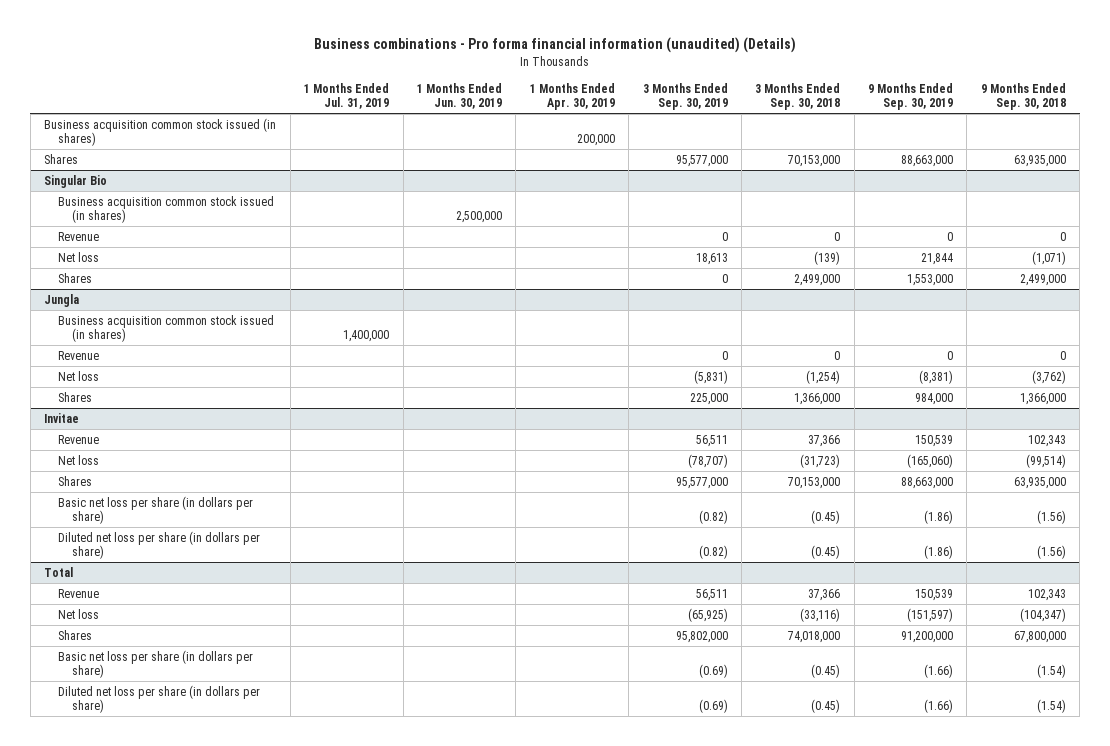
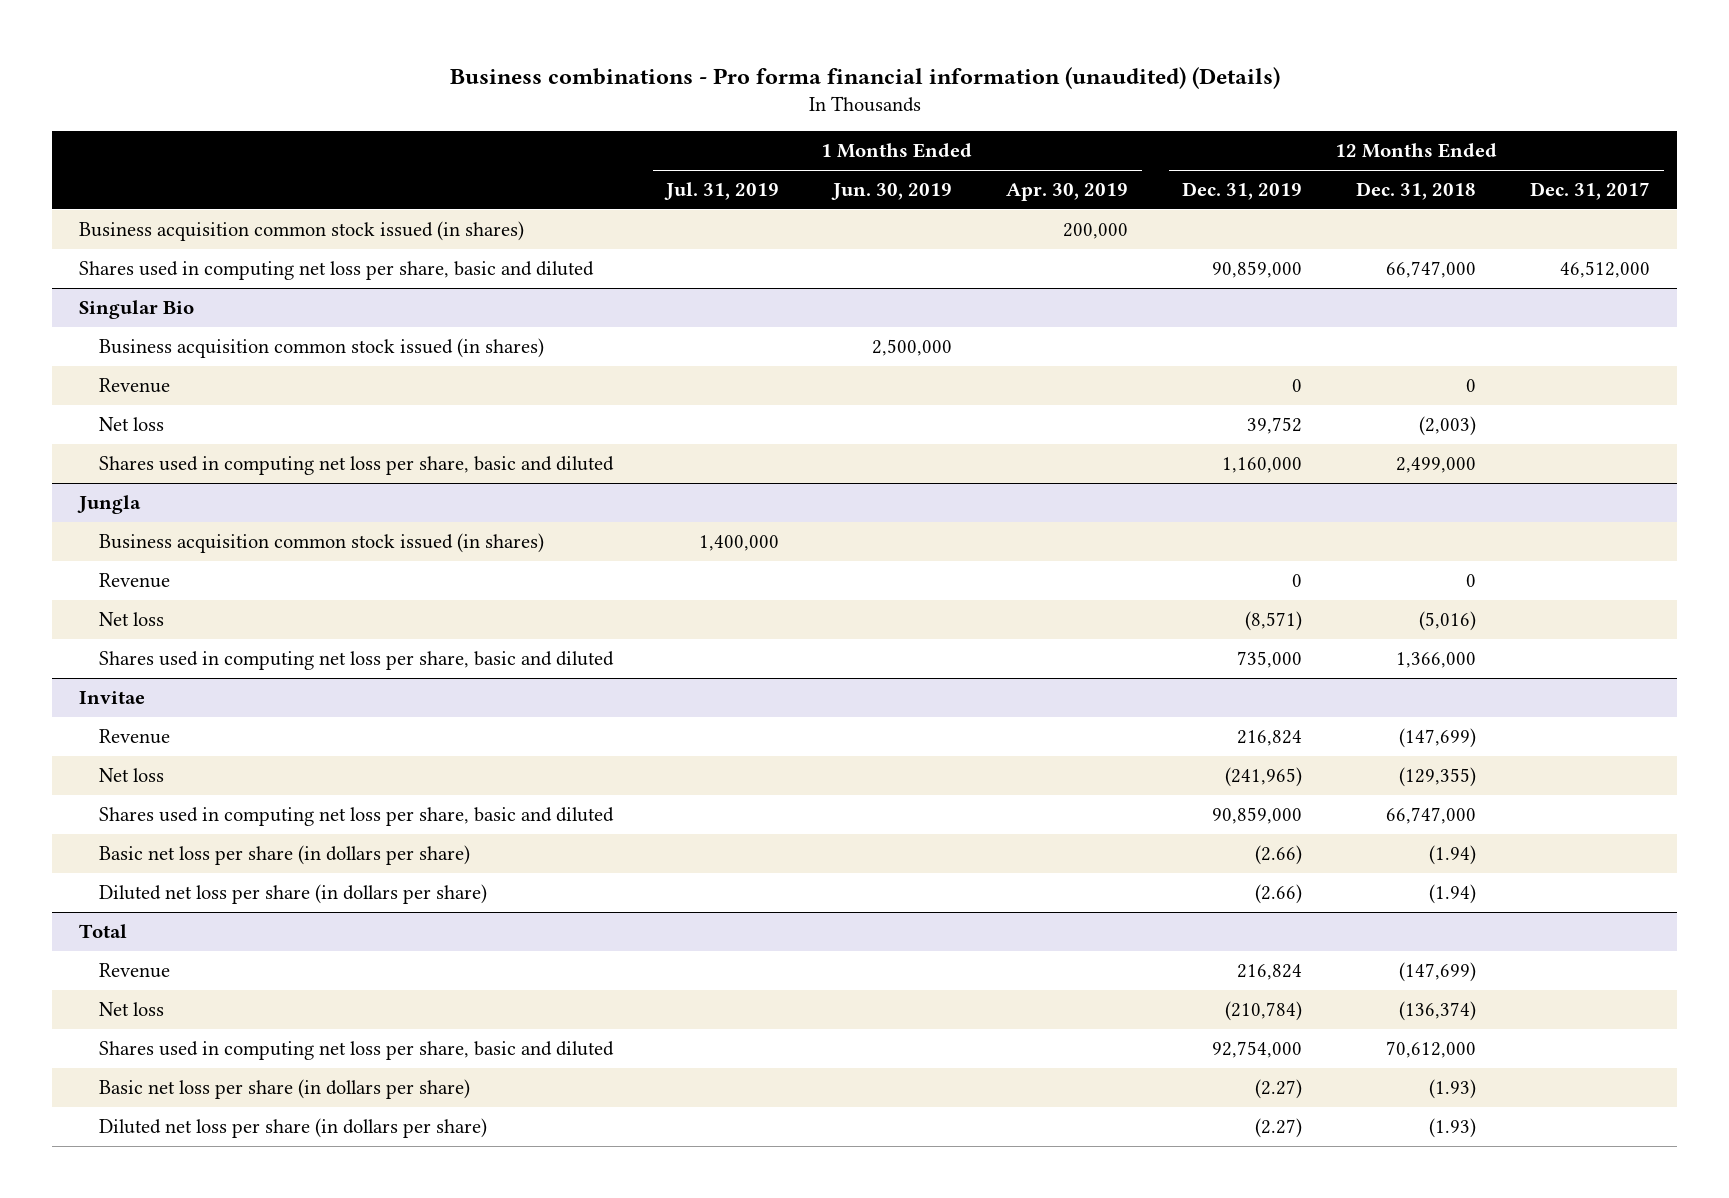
- | 1 Months Ended Jul. 31, 2019 | 1 Months Ended Jun. 30, 2019 | 1 Months Ended Apr. 30, 2019 | 3 Months Ended Sep. 30, 2019 | 3 Months Ended Sep. 30, 2018 | 9 Months Ended Sep. 30, 2019 | 9 Months Ended Sep. 30, 2018
+ | 1 Months Ended Jul. 31, 2019 | 1 Months Ended Jun. 30, 2019 | 1 Months Ended Apr. 30, 2019 | 12 Months Ended Dec. 31, 2019 | 12 Months Ended Dec. 31, 2018 | 12 Months Ended Dec. 31, 2017
- Shares | | | | 95,577,000 | 70,153,000 | 88,663,000 | 63,935,000
+ Shares used in computing net loss per share, basic and diluted | | | | 90,859,000 | 66,747,000 | 46,512,000
@ Singular Bio
- Shares | | | | 0 | 2,499,000 | 1,553,000 | 2,499,000
+ Shares used in computing net loss per share, basic and diluted | | | | 1,160,000 | 2,499,000 |
@ Jungla
- Shares | | | | 225,000 | 1,366,000 | 984,000 | 1,366,000
+ Shares used in computing net loss per share, basic and diluted | | | | 735,000 | 1,366,000 |
@ Invitae
- Shares | | | | 95,577,000 | 70,153,000 | 88,663,000 | 63,935,000
+ Shares used in computing net loss per share, basic and diluted | | | | 90,859,000 | 66,747,000 |
@ Total
- Shares | | | | 95,802,000 | 74,018,000 | 91,200,000 | 67,800,000
+ Shares used in computing net loss per share, basic and diluted | | | | 92,754,000 | 70,612,000 |

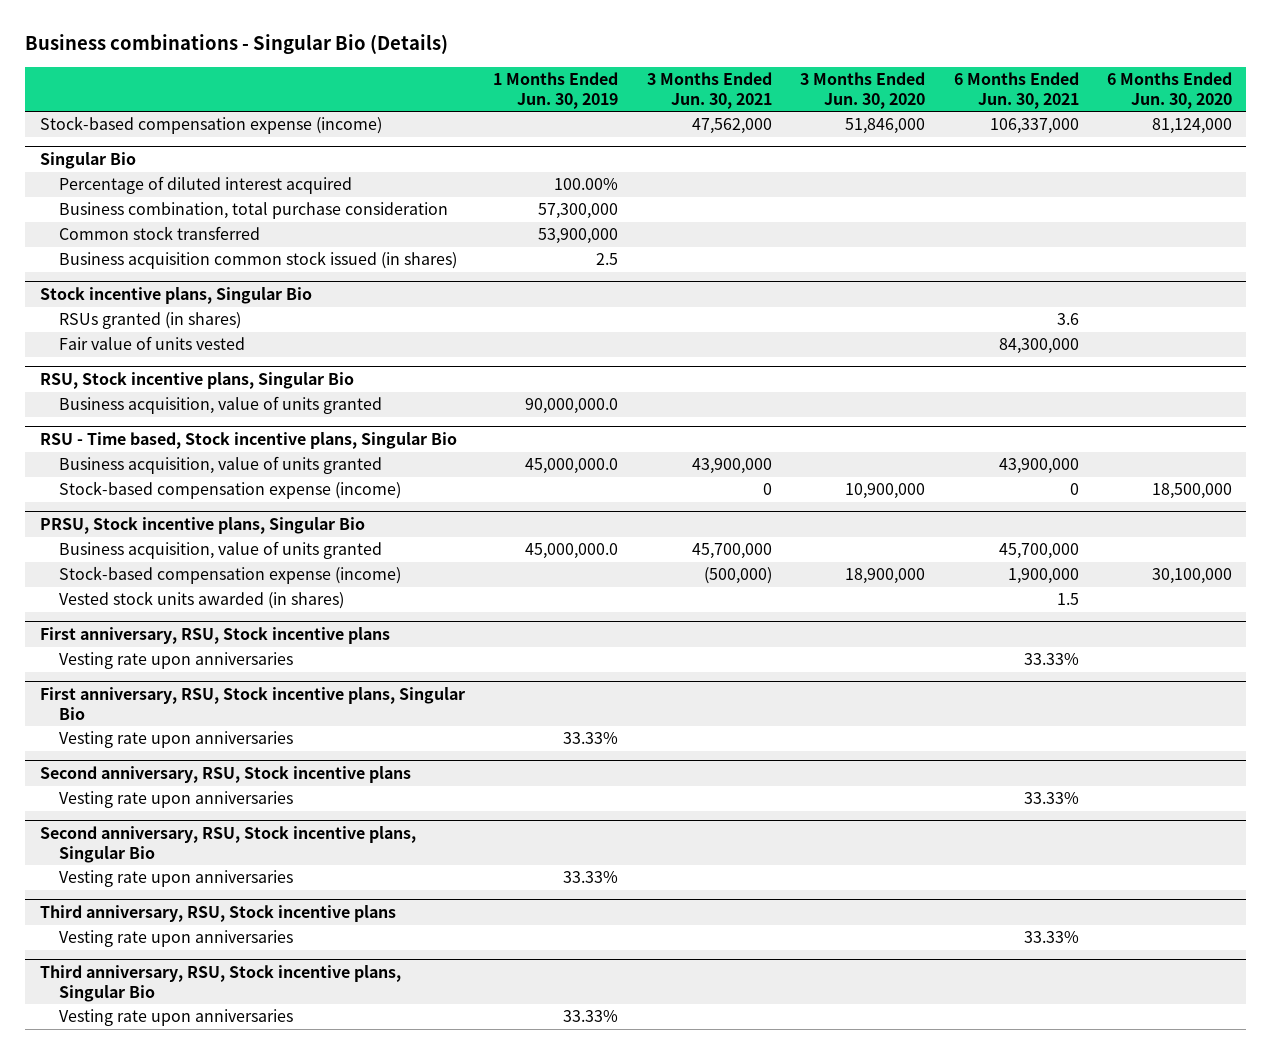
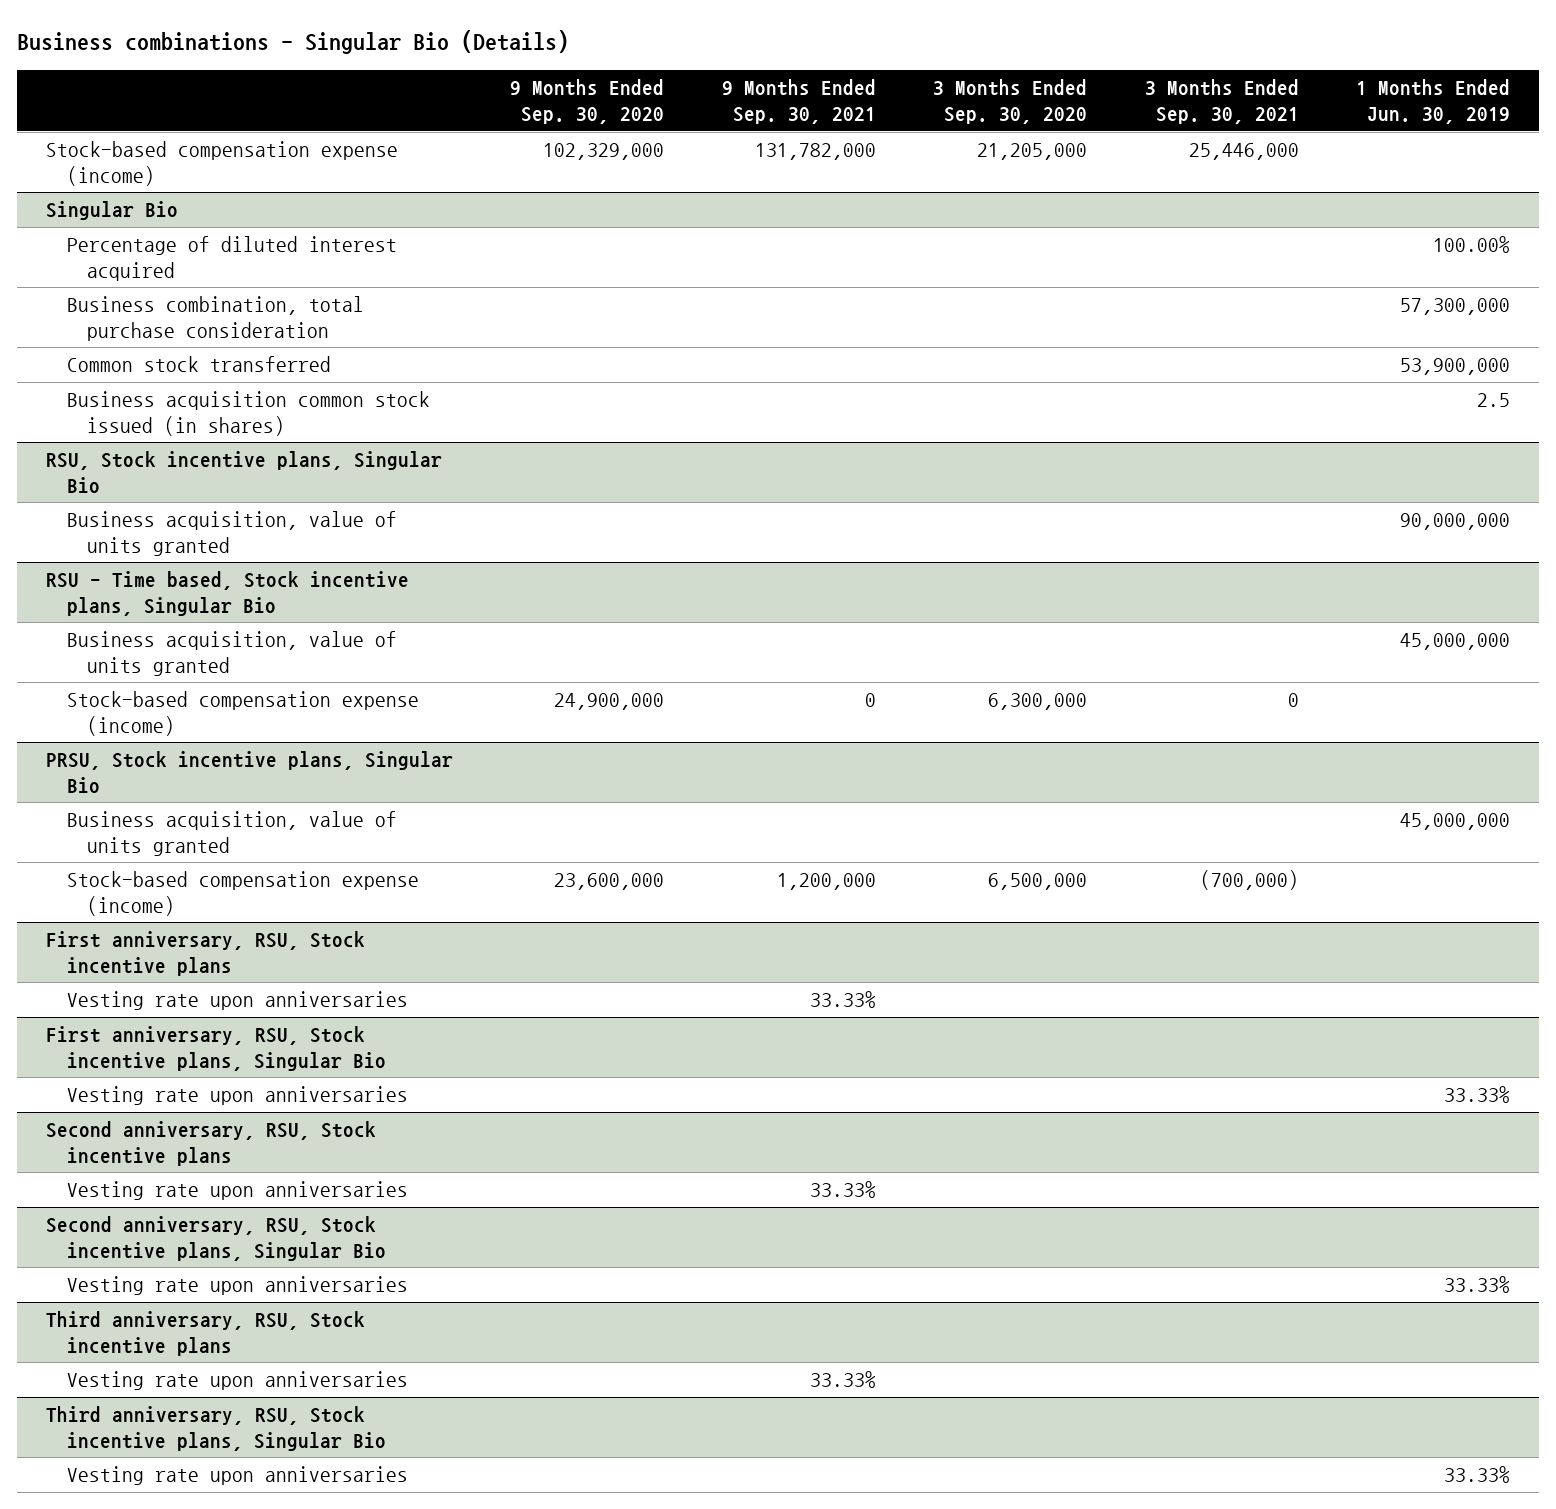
- | 1 Months Ended Jun. 30, 2019 | 3 Months Ended Jun. 30, 2021 | 3 Months Ended Jun. 30, 2020 | 6 Months Ended Jun. 30, 2021 | 6 Months Ended Jun. 30, 2020
+ | 9 Months Ended Sep. 30, 2020 | 9 Months Ended Sep. 30, 2021 | 3 Months Ended Sep. 30, 2020 | 3 Months Ended Sep. 30, 2021 | 1 Months Ended Jun. 30, 2019
- Stock incentive plans, Singular Bio
- RSUs granted (in shares) | | | | 3.6 |
- Fair value of units vested | | | | 84,300,000 |
@ RSU, Stock incentive plans, Singular Bio
- Business acquisition, value of units granted | 90,000,000.0 | | | |
+ Business acquisition, value of units granted | | | | | 90,000,000
@ RSU - Time based, Stock incentive plans, Singular Bio
- Business acquisition, value of units granted | 45,000,000.0 | 43,900,000 | | 43,900,000 |
+ Business acquisition, value of units granted | | | | | 45,000,000
@ PRSU, Stock incentive plans, Singular Bio
- Business acquisition, value of units granted | 45,000,000.0 | 45,700,000 | | 45,700,000 |
+ Business acquisition, value of units granted | | | | | 45,000,000
- Vested stock units awarded (in shares) | | | | 1.5 |

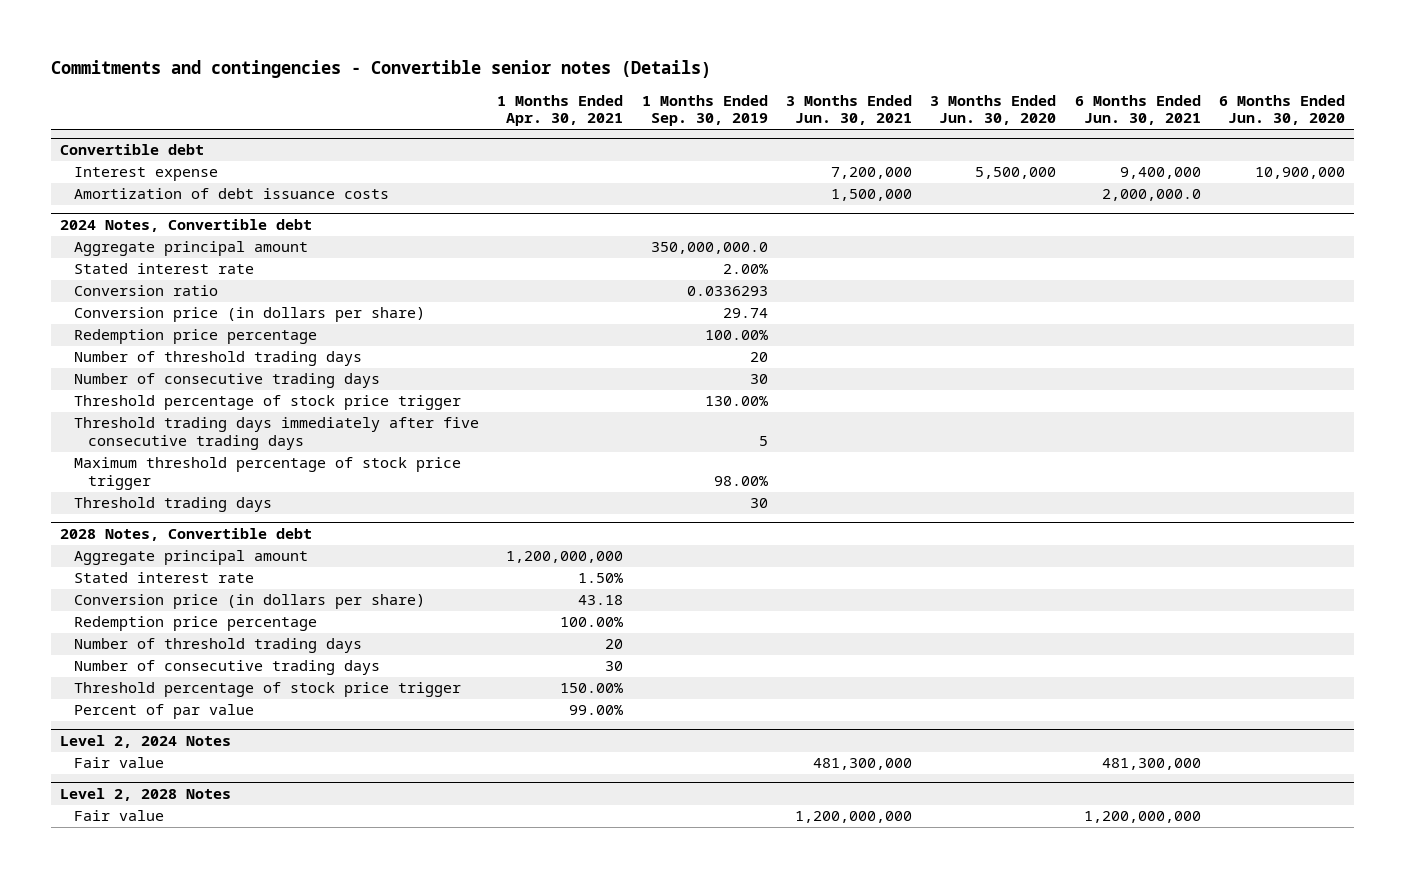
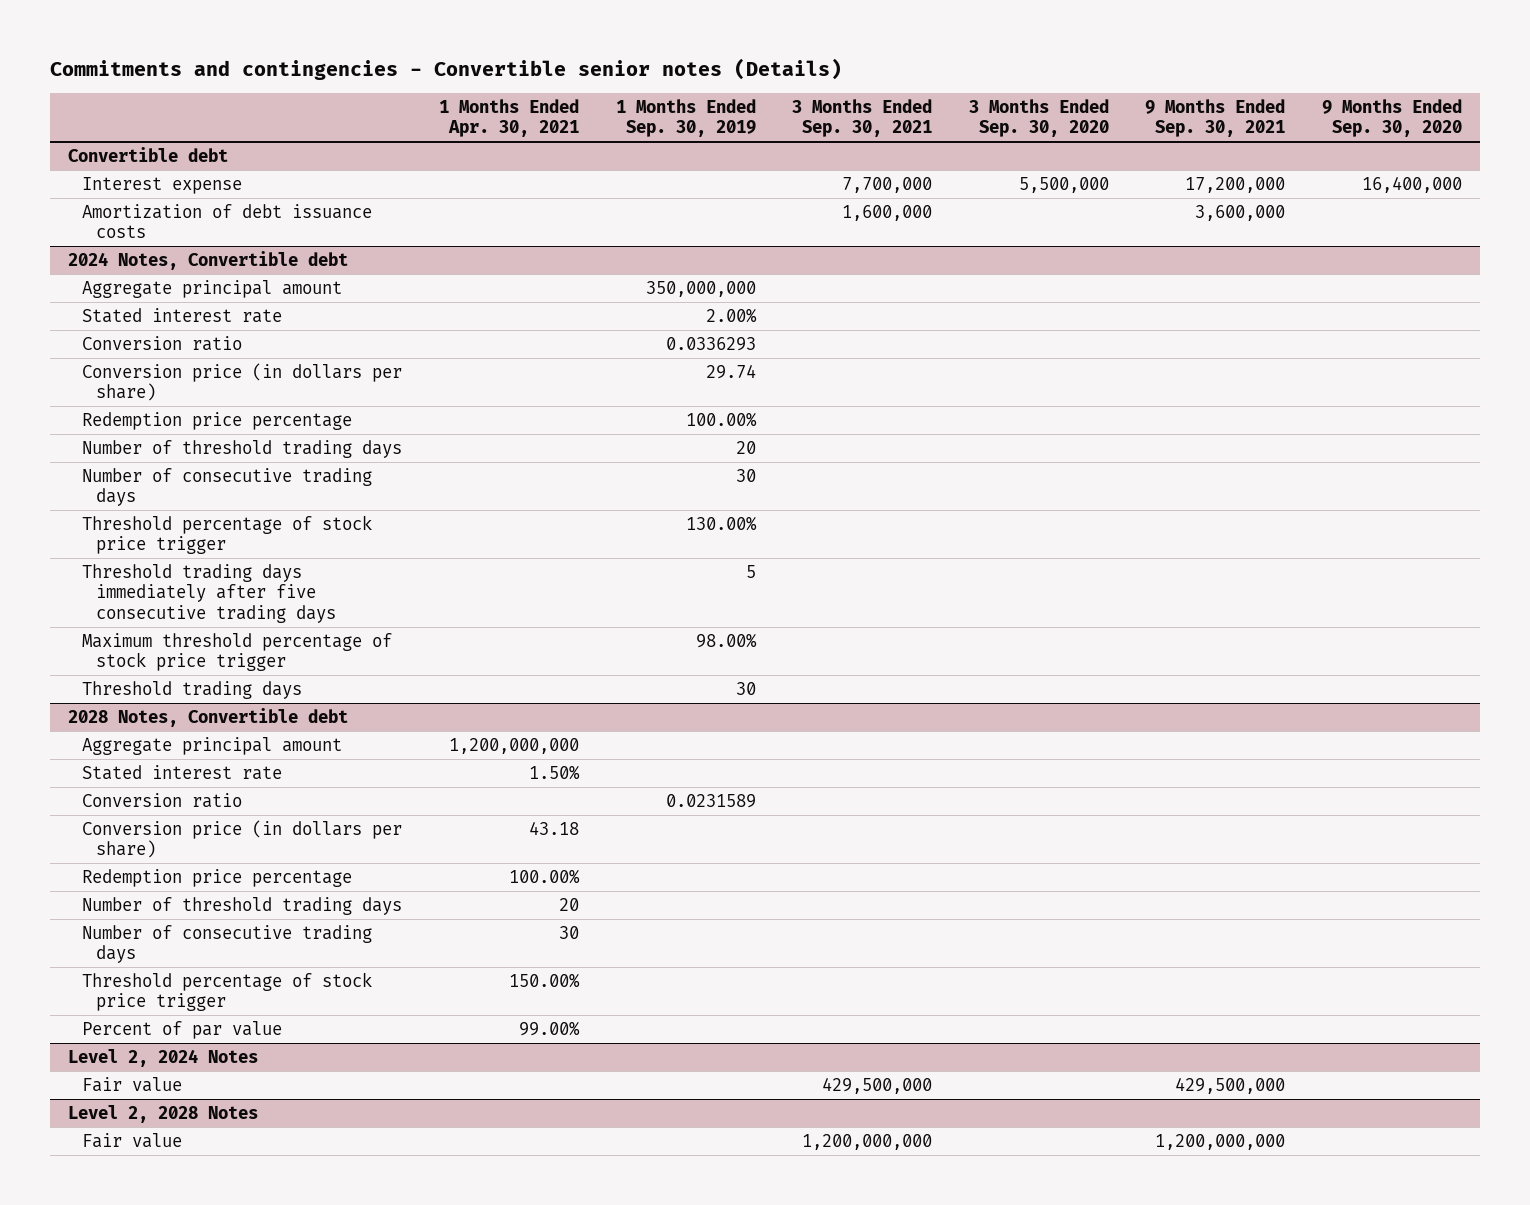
- | 1 Months Ended Apr. 30, 2021 | 1 Months Ended Sep. 30, 2019 | 3 Months Ended Jun. 30, 2021 | 3 Months Ended Jun. 30, 2020 | 6 Months Ended Jun. 30, 2021 | 6 Months Ended Jun. 30, 2020
+ | 1 Months Ended Apr. 30, 2021 | 1 Months Ended Sep. 30, 2019 | 3 Months Ended Sep. 30, 2021 | 3 Months Ended Sep. 30, 2020 | 9 Months Ended Sep. 30, 2021 | 9 Months Ended Sep. 30, 2020
@ 2024 Notes, Convertible debt
- Aggregate principal amount | | 350,000,000.0 | | | |
+ Aggregate principal amount | | 350,000,000 | | | |
@ 2028 Notes, Convertible debt
+ Conversion ratio | | 0.0231589 | | | |

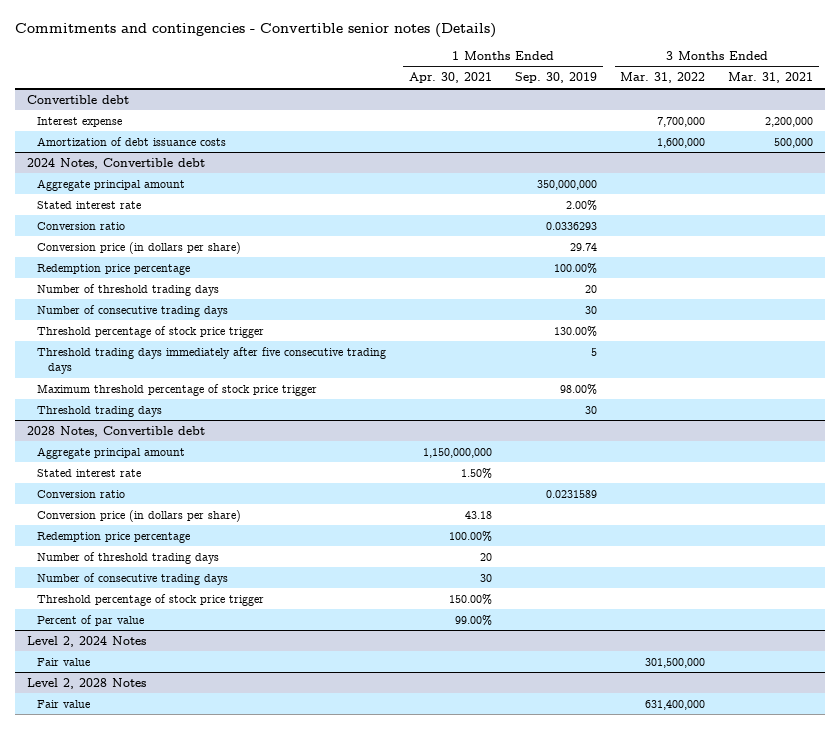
- | 1 Months Ended Apr. 30, 2021 | 1 Months Ended Sep. 30, 2019 | 3 Months Ended Sep. 30, 2021 | 3 Months Ended Sep. 30, 2020 | 9 Months Ended Sep. 30, 2021 | 9 Months Ended Sep. 30, 2020
+ | 1 Months Ended Apr. 30, 2021 | 1 Months Ended Sep. 30, 2019 | 3 Months Ended Mar. 31, 2022 | 3 Months Ended Mar. 31, 2021
@ 2028 Notes, Convertible debt
- Aggregate principal amount | 1,200,000,000 | | | | |
+ Aggregate principal amount | 1,150,000,000 | | |

